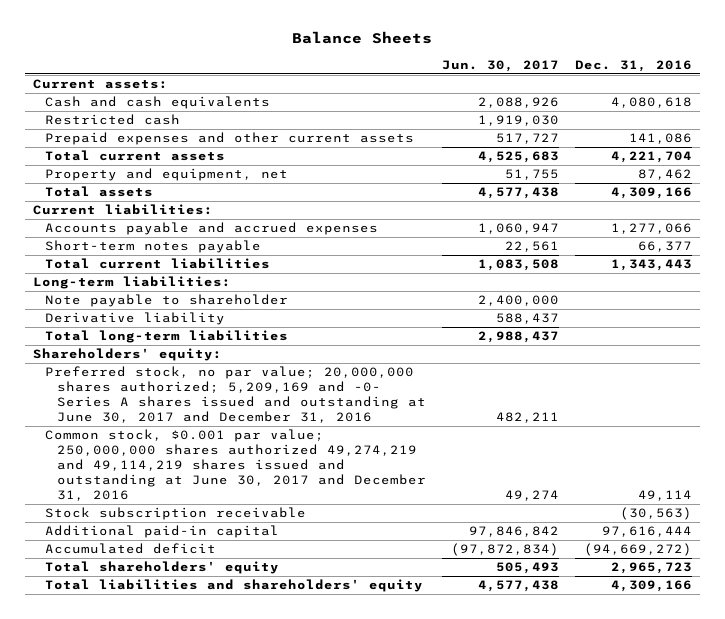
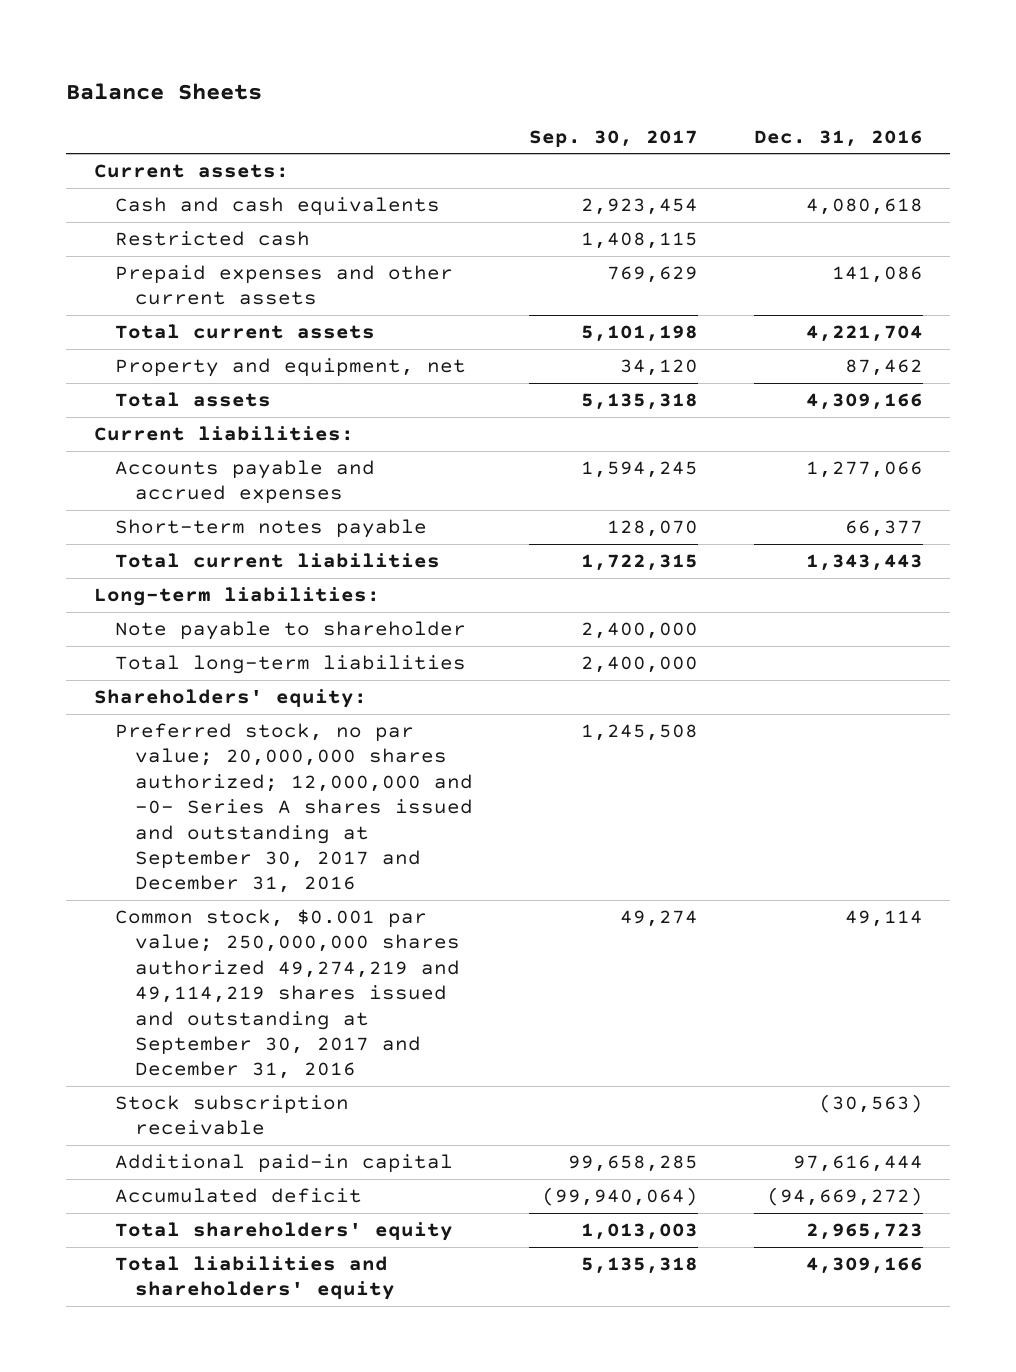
- | Jun. 30, 2017 | Dec. 31, 2016
+ | Sep. 30, 2017 | Dec. 31, 2016
- Derivative liability | 588,437 |
- Preferred stock, no par value; 20,000,000 shares authorized; 5,209,169 and -0- Series A shares issued and outstanding at June 30, 2017 and December 31, 2016 | 482,211 |
- Common stock, $0.001 par value; 250,000,000 shares authorized 49,274,219 and 49,114,219 shares issued and outstanding at June 30, 2017 and December 31, 2016 | 49,274 | 49,114
+ Preferred stock, no par value; 20,000,000 shares authorized; 12,000,000 and -0- Series A shares issued and outstanding at September 30, 2017 and December 31, 2016 | 1,245,508 |
+ Common stock, $0.001 par value; 250,000,000 shares authorized 49,274,219 and 49,114,219 shares issued and outstanding at September 30, 2017 and December 31, 2016 | 49,274 | 49,114

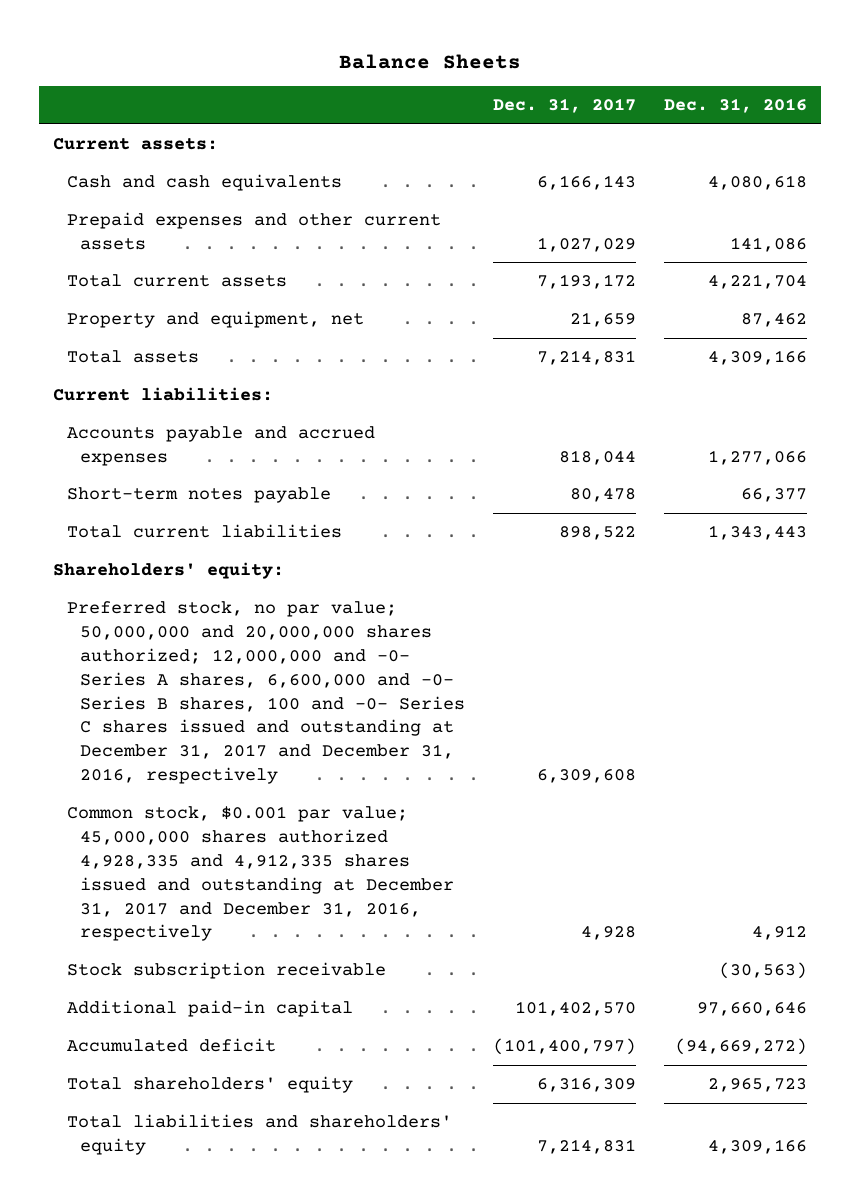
- | Sep. 30, 2017 | Dec. 31, 2016
+ | Dec. 31, 2017 | Dec. 31, 2016
- Restricted cash | 1,408,115 |
- Long-term liabilities:
- Note payable to shareholder | 2,400,000 |
- Total long-term liabilities | 2,400,000 |
- Preferred stock, no par value; 20,000,000 shares authorized; 12,000,000 and -0- Series A shares issued and outstanding at September 30, 2017 and December 31, 2016 | 1,245,508 |
- Common stock, $0.001 par value; 250,000,000 shares authorized 49,274,219 and 49,114,219 shares issued and outstanding at September 30, 2017 and December 31, 2016 | 49,274 | 49,114
+ Preferred stock, no par value; 50,000,000 and 20,000,000 shares authorized; 12,000,000 and -0- Series A shares, 6,600,000 and -0- Series B shares, 100 and -0- Series C shares issued and outstanding at December 31, 2017 and December 31, 2016, respectively | 6,309,608 |
+ Common stock, $0.001 par value; 45,000,000 shares authorized 4,928,335 and 4,912,335 shares issued and outstanding at December 31, 2017 and December 31, 2016, respectively | 4,928 | 4,912
- Additional paid-in capital | 99,658,285 | 97,616,444
+ Additional paid-in capital | 101,402,570 | 97,660,646

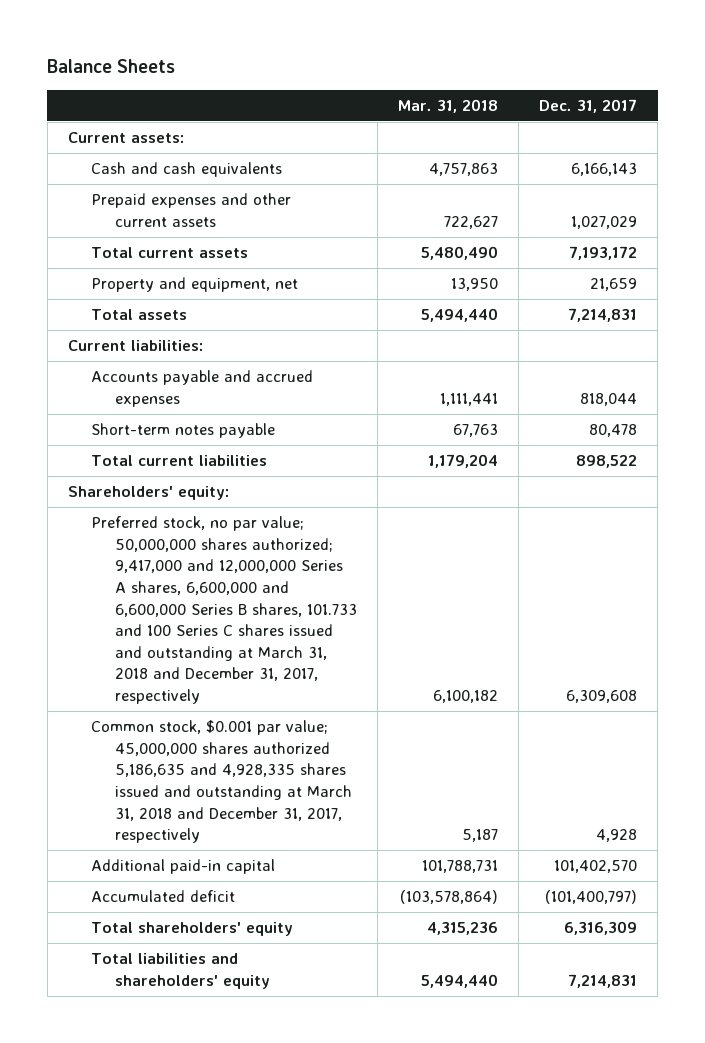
- | Dec. 31, 2017 | Dec. 31, 2016
+ | Mar. 31, 2018 | Dec. 31, 2017
- Preferred stock, no par value; 50,000,000 and 20,000,000 shares authorized; 12,000,000 and -0- Series A shares, 6,600,000 and -0- Series B shares, 100 and -0- Series C shares issued and outstanding at December 31, 2017 and December 31, 2016, respectively | 6,309,608 |
- Common stock, $0.001 par value; 45,000,000 shares authorized 4,928,335 and 4,912,335 shares issued and outstanding at December 31, 2017 and December 31, 2016, respectively | 4,928 | 4,912
- Stock subscription receivable | | (30,563)
+ Preferred stock, no par value; 50,000,000 shares authorized; 9,417,000 and 12,000,000 Series A shares, 6,600,000 and 6,600,000 Series B shares, 101.733 and 100 Series C shares issued and outstanding at March 31, 2018 and December 31, 2017, respectively | 6,100,182 | 6,309,608
+ Common stock, $0.001 par value; 45,000,000 shares authorized 5,186,635 and 4,928,335 shares issued and outstanding at March 31, 2018 and December 31, 2017, respectively | 5,187 | 4,928

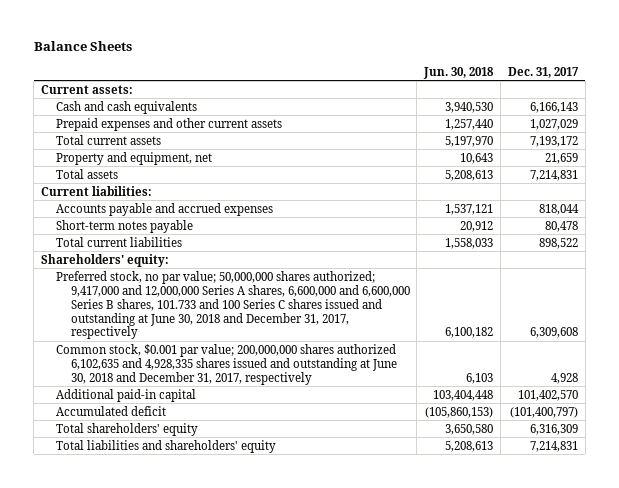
- | Mar. 31, 2018 | Dec. 31, 2017
+ | Jun. 30, 2018 | Dec. 31, 2017
- Preferred stock, no par value; 50,000,000 shares authorized; 9,417,000 and 12,000,000 Series A shares, 6,600,000 and 6,600,000 Series B shares, 101.733 and 100 Series C shares issued and outstanding at March 31, 2018 and December 31, 2017, respectively | 6,100,182 | 6,309,608
- Common stock, $0.001 par value; 45,000,000 shares authorized 5,186,635 and 4,928,335 shares issued and outstanding at March 31, 2018 and December 31, 2017, respectively | 5,187 | 4,928
+ Preferred stock, no par value; 50,000,000 shares authorized; 9,417,000 and 12,000,000 Series A shares, 6,600,000 and 6,600,000 Series B shares, 101.733 and 100 Series C shares issued and outstanding at June 30, 2018 and December 31, 2017, respectively | 6,100,182 | 6,309,608
+ Common stock, $0.001 par value; 200,000,000 shares authorized 6,102,635 and 4,928,335 shares issued and outstanding at June 30, 2018 and December 31, 2017, respectively | 6,103 | 4,928

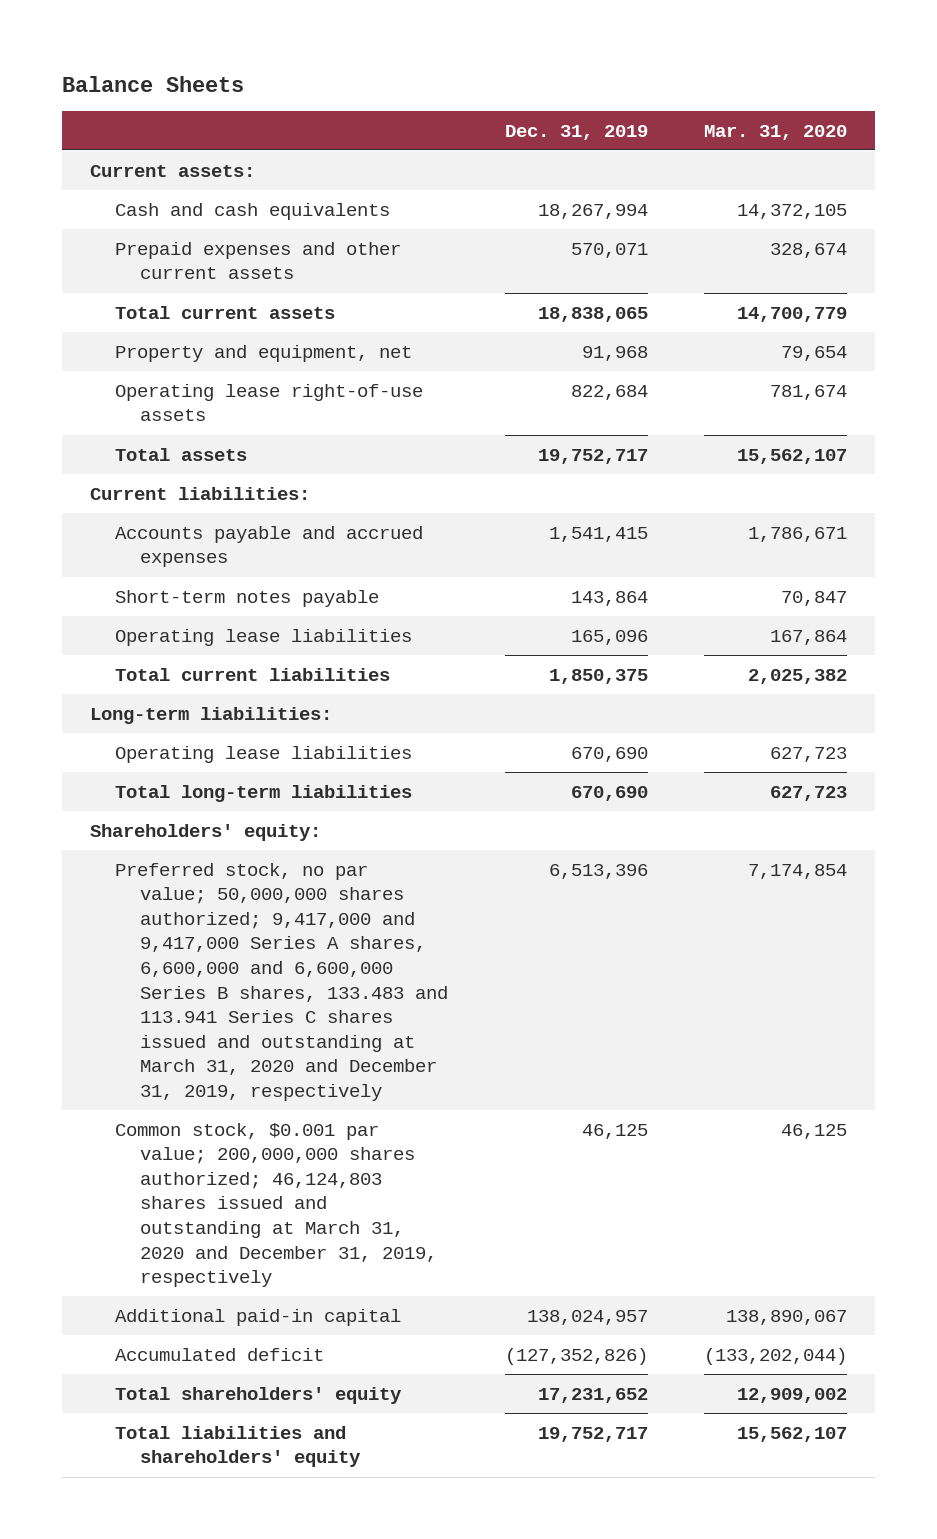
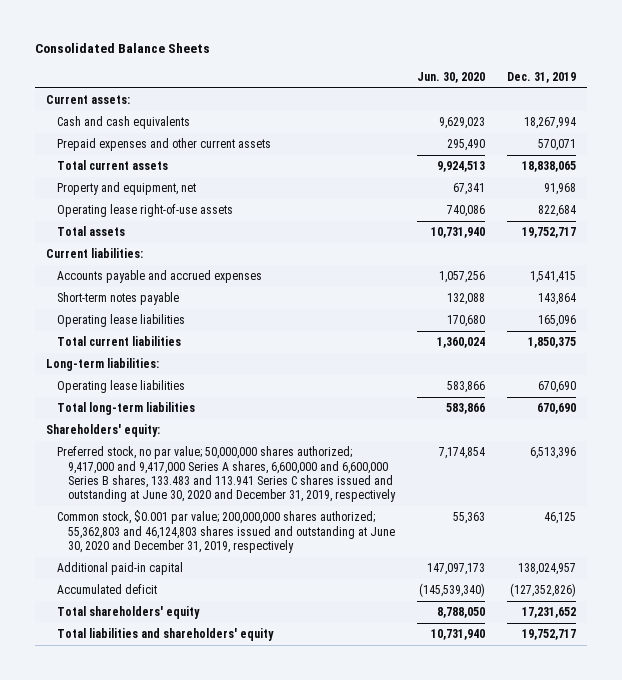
- Balance Sheets
+ Consolidated Balance Sheets
- | Dec. 31, 2019 | Mar. 31, 2020
+ | Jun. 30, 2020 | Dec. 31, 2019
- Preferred stock, no par value; 50,000,000 shares authorized; 9,417,000 and 9,417,000 Series A shares, 6,600,000 and 6,600,000 Series B shares, 133.483 and 113.941 Series C shares issued and outstanding at March 31, 2020 and December 31, 2019, respectively | 6,513,396 | 7,174,854
- Common stock, $0.001 par value; 200,000,000 shares authorized; 46,124,803 shares issued and outstanding at March 31, 2020 and December 31, 2019, respectively | 46,125 | 46,125
+ Preferred stock, no par value; 50,000,000 shares authorized; 9,417,000 and 9,417,000 Series A shares, 6,600,000 and 6,600,000 Series B shares, 133.483 and 113.941 Series C shares issued and outstanding at June 30, 2020 and December 31, 2019, respectively | 7,174,854 | 6,513,396
+ Common stock, $0.001 par value; 200,000,000 shares authorized; 55,362,803 and 46,124,803 shares issued and outstanding at June 30, 2020 and December 31, 2019, respectively | 55,363 | 46,125

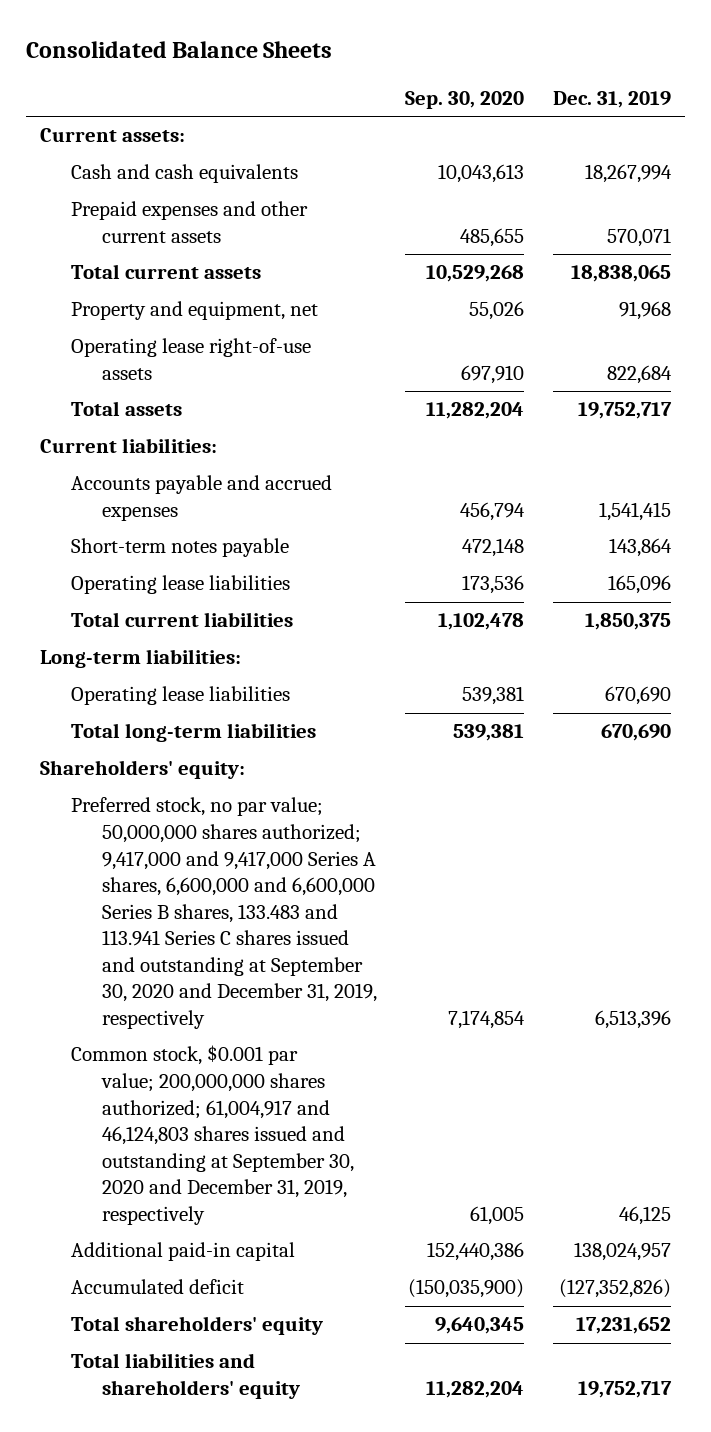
- | Jun. 30, 2020 | Dec. 31, 2019
+ | Sep. 30, 2020 | Dec. 31, 2019
- Preferred stock, no par value; 50,000,000 shares authorized; 9,417,000 and 9,417,000 Series A shares, 6,600,000 and 6,600,000 Series B shares, 133.483 and 113.941 Series C shares issued and outstanding at June 30, 2020 and December 31, 2019, respectively | 7,174,854 | 6,513,396
- Common stock, $0.001 par value; 200,000,000 shares authorized; 55,362,803 and 46,124,803 shares issued and outstanding at June 30, 2020 and December 31, 2019, respectively | 55,363 | 46,125
+ Preferred stock, no par value; 50,000,000 shares authorized; 9,417,000 and 9,417,000 Series A shares, 6,600,000 and 6,600,000 Series B shares, 133.483 and 113.941 Series C shares issued and outstanding at September 30, 2020 and December 31, 2019, respectively | 7,174,854 | 6,513,396
+ Common stock, $0.001 par value; 200,000,000 shares authorized; 61,004,917 and 46,124,803 shares issued and outstanding at September 30, 2020 and December 31, 2019, respectively | 61,005 | 46,125

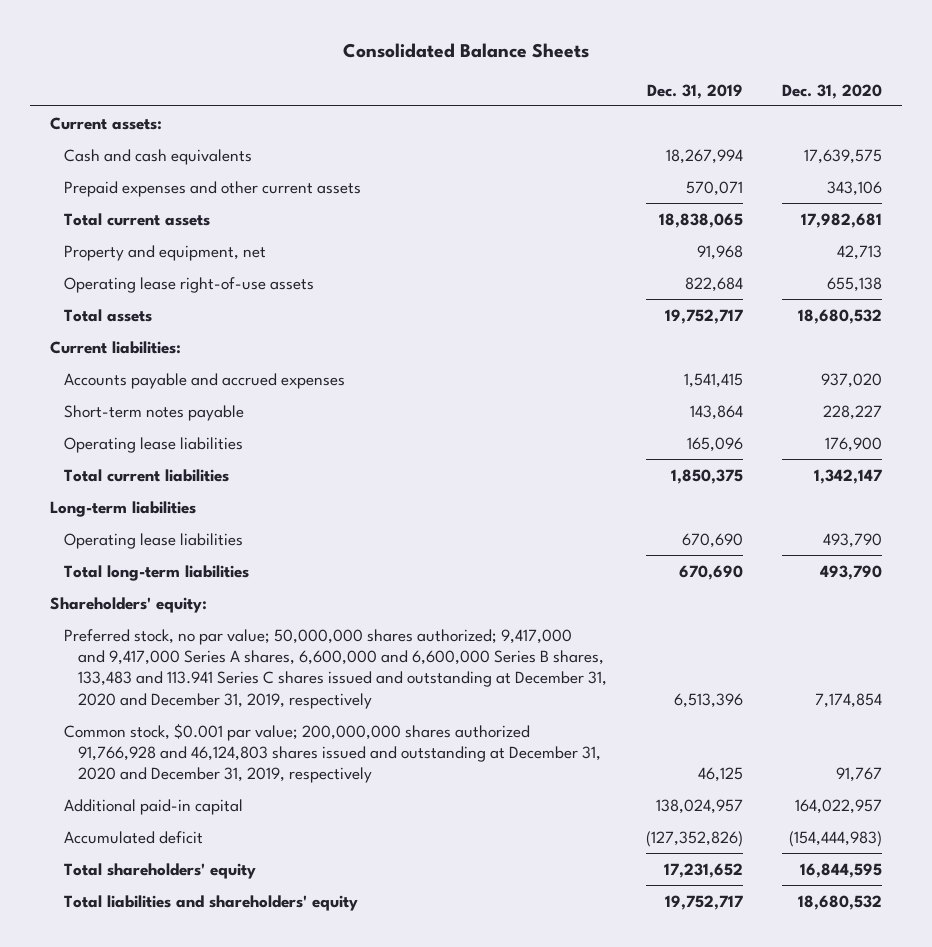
- | Sep. 30, 2020 | Dec. 31, 2019
+ | Dec. 31, 2019 | Dec. 31, 2020
- Long-term liabilities:
+ Long-term liabilities
- Preferred stock, no par value; 50,000,000 shares authorized; 9,417,000 and 9,417,000 Series A shares, 6,600,000 and 6,600,000 Series B shares, 133.483 and 113.941 Series C shares issued and outstanding at September 30, 2020 and December 31, 2019, respectively | 7,174,854 | 6,513,396
- Common stock, $0.001 par value; 200,000,000 shares authorized; 61,004,917 and 46,124,803 shares issued and outstanding at September 30, 2020 and December 31, 2019, respectively | 61,005 | 46,125
+ Preferred stock, no par value; 50,000,000 shares authorized; 9,417,000 and 9,417,000 Series A shares, 6,600,000 and 6,600,000 Series B shares, 133,483 and 113.941 Series C shares issued and outstanding at December 31, 2020 and December 31, 2019, respectively | 6,513,396 | 7,174,854
+ Common stock, $0.001 par value; 200,000,000 shares authorized 91,766,928 and 46,124,803 shares issued and outstanding at December 31, 2020 and December 31, 2019, respectively | 46,125 | 91,767

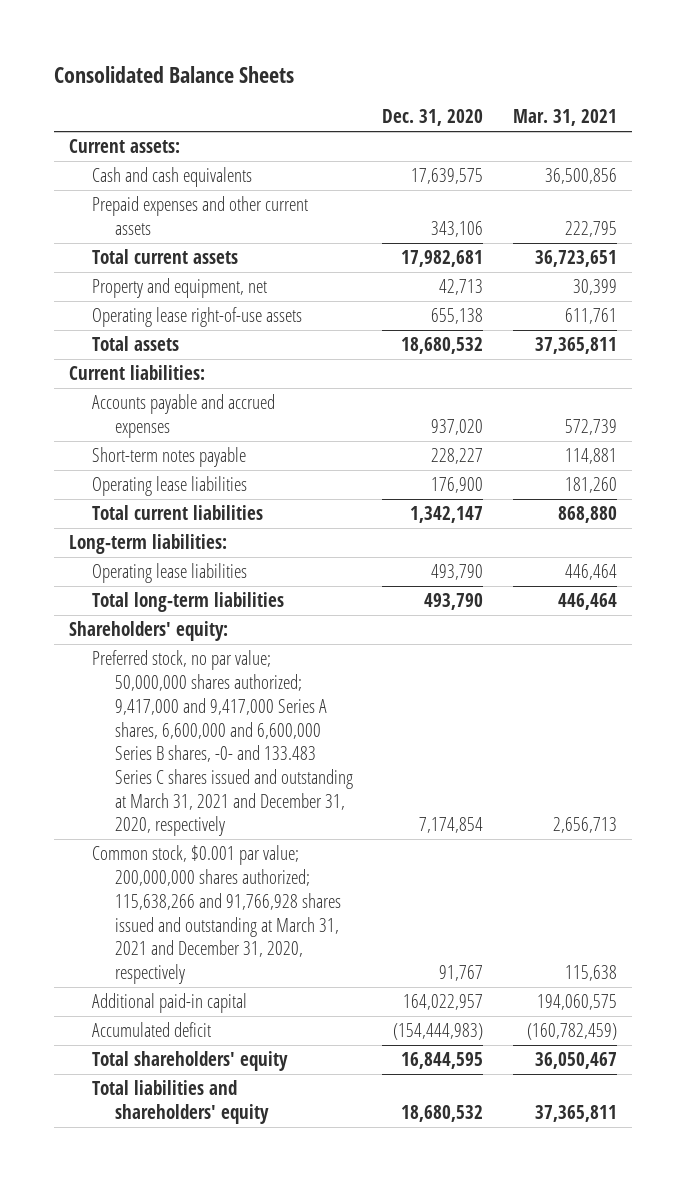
- | Dec. 31, 2019 | Dec. 31, 2020
+ | Dec. 31, 2020 | Mar. 31, 2021
- Long-term liabilities
+ Long-term liabilities:
- Preferred stock, no par value; 50,000,000 shares authorized; 9,417,000 and 9,417,000 Series A shares, 6,600,000 and 6,600,000 Series B shares, 133,483 and 113.941 Series C shares issued and outstanding at December 31, 2020 and December 31, 2019, respectively | 6,513,396 | 7,174,854
- Common stock, $0.001 par value; 200,000,000 shares authorized 91,766,928 and 46,124,803 shares issued and outstanding at December 31, 2020 and December 31, 2019, respectively | 46,125 | 91,767
+ Preferred stock, no par value; 50,000,000 shares authorized; 9,417,000 and 9,417,000 Series A shares, 6,600,000 and 6,600,000 Series B shares, -0- and 133.483 Series C shares issued and outstanding at March 31, 2021 and December 31, 2020, respectively | 7,174,854 | 2,656,713
+ Common stock, $0.001 par value; 200,000,000 shares authorized; 115,638,266 and 91,766,928 shares issued and outstanding at March 31, 2021 and December 31, 2020, respectively | 91,767 | 115,638

